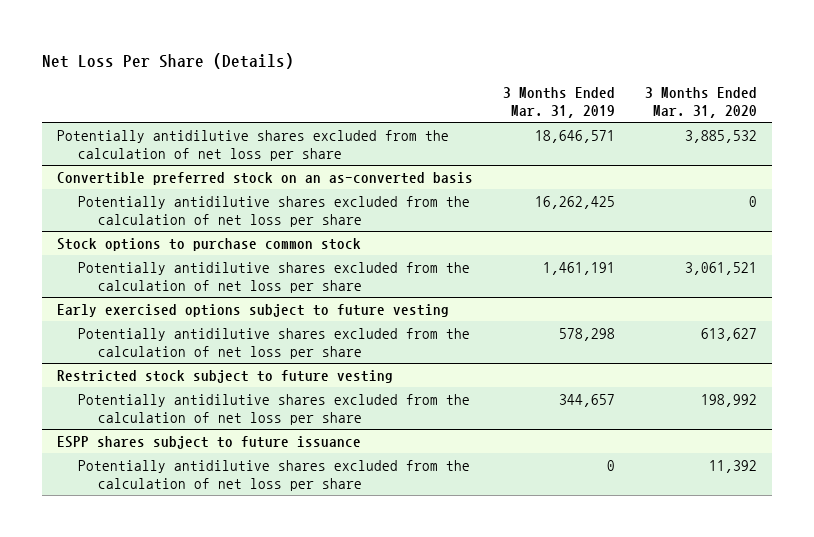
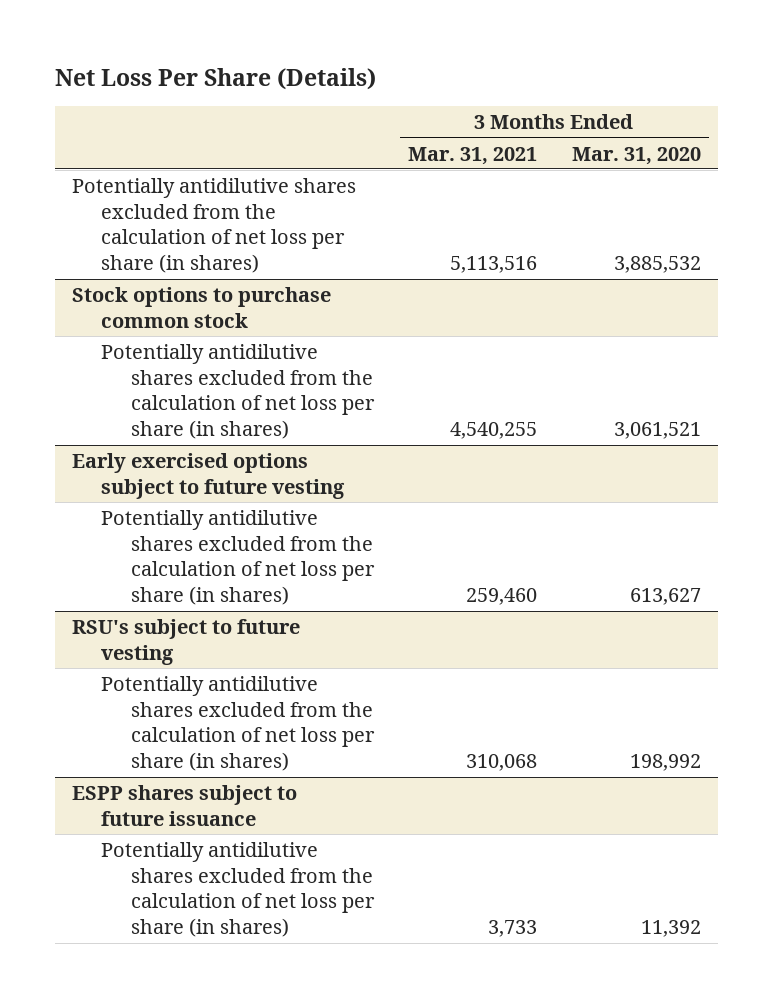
- | 3 Months Ended Mar. 31, 2019 | 3 Months Ended Mar. 31, 2020
+ | 3 Months Ended Mar. 31, 2021 | 3 Months Ended Mar. 31, 2020
- Potentially antidilutive shares excluded from the calculation of net loss per share | 18,646,571 | 3,885,532
- Convertible preferred stock on an as-converted basis
- Potentially antidilutive shares excluded from the calculation of net loss per share | 16,262,425 | 0
+ Potentially antidilutive shares excluded from the calculation of net loss per share (in shares) | 5,113,516 | 3,885,532
@ Stock options to purchase common stock
- Potentially antidilutive shares excluded from the calculation of net loss per share | 1,461,191 | 3,061,521
+ Potentially antidilutive shares excluded from the calculation of net loss per share (in shares) | 4,540,255 | 3,061,521
@ Early exercised options subject to future vesting
- Potentially antidilutive shares excluded from the calculation of net loss per share | 578,298 | 613,627
- Restricted stock subject to future vesting
- Potentially antidilutive shares excluded from the calculation of net loss per share | 344,657 | 198,992
@ Early exercised options subject to future vesting
+ Potentially antidilutive shares excluded from the calculation of net loss per share (in shares) | 259,460 | 613,627
+ RSU's subject to future vesting
+ Potentially antidilutive shares excluded from the calculation of net loss per share (in shares) | 310,068 | 198,992
@ ESPP shares subject to future issuance
- Potentially antidilutive shares excluded from the calculation of net loss per share | 0 | 11,392
+ Potentially antidilutive shares excluded from the calculation of net loss per share (in shares) | 3,733 | 11,392

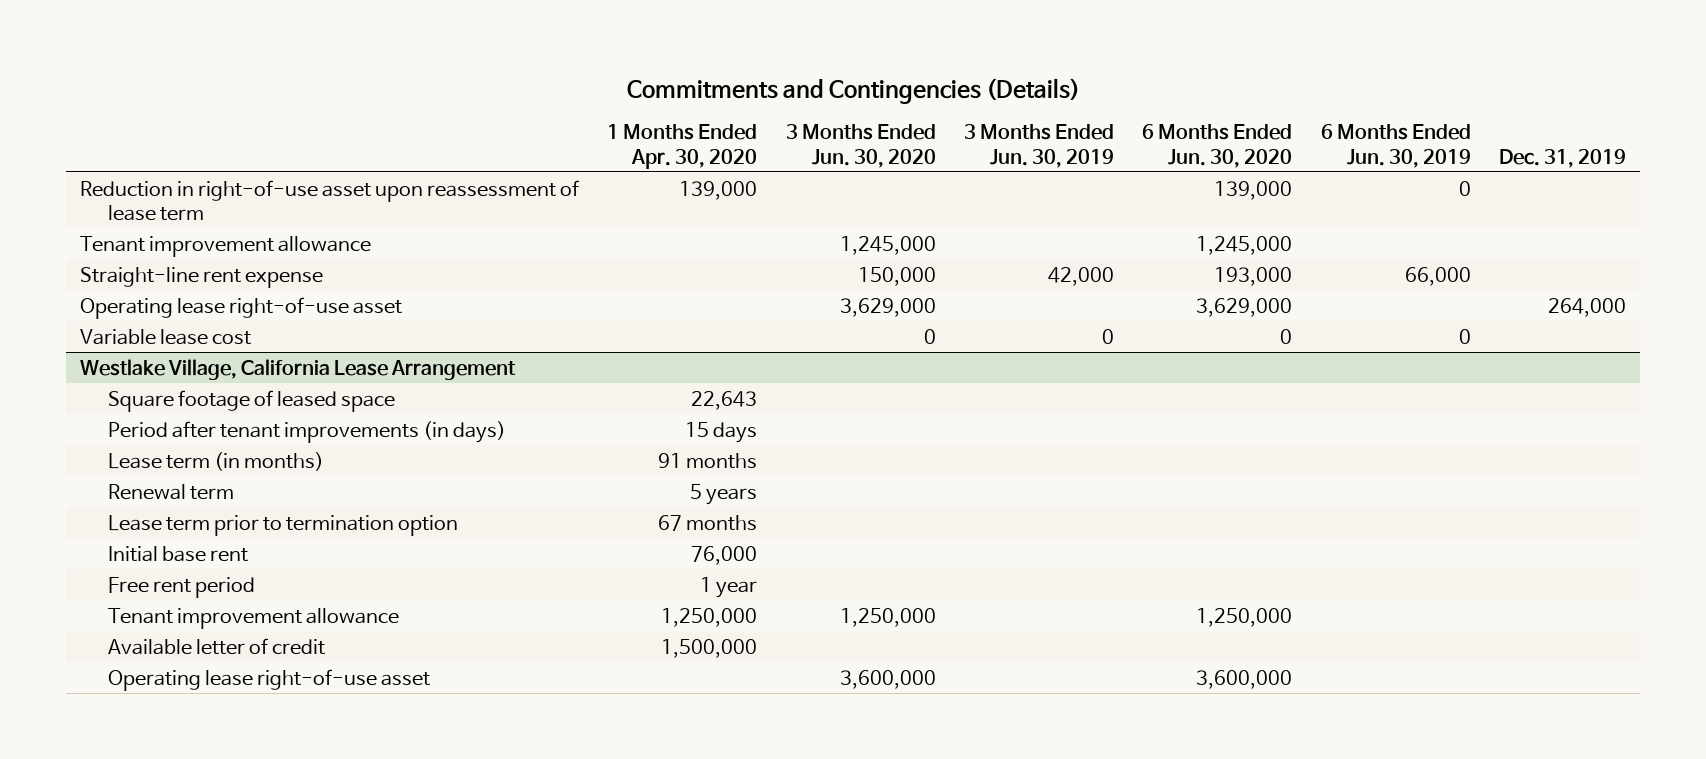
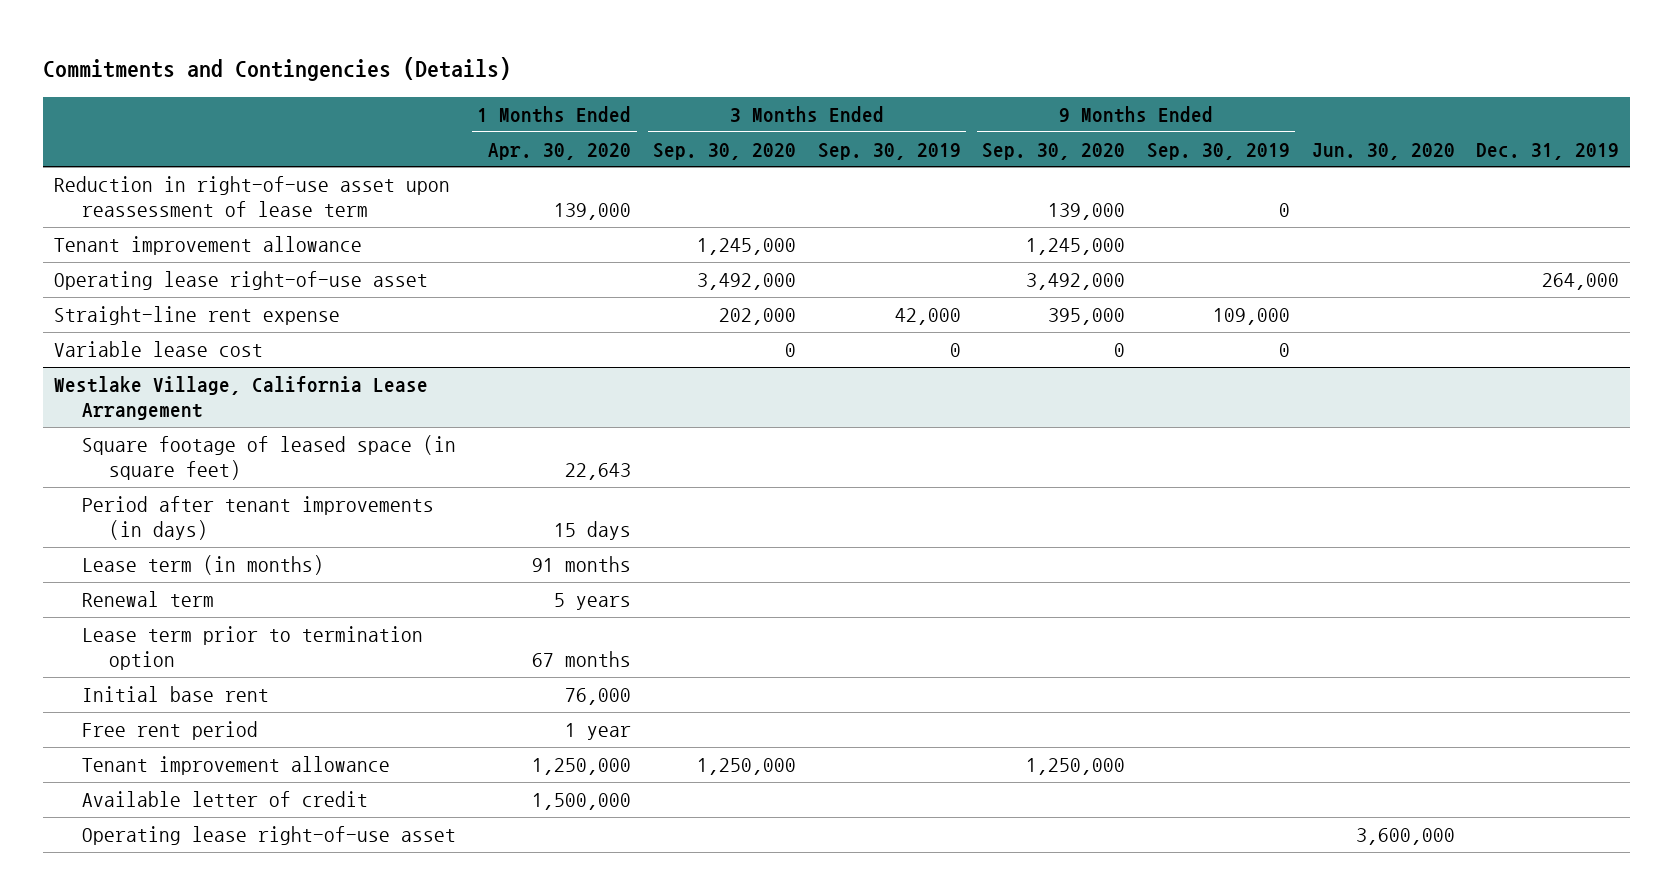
- | 1 Months Ended Apr. 30, 2020 | 3 Months Ended Jun. 30, 2020 | 3 Months Ended Jun. 30, 2019 | 6 Months Ended Jun. 30, 2020 | 6 Months Ended Jun. 30, 2019 | Dec. 31, 2019
+ | 1 Months Ended Apr. 30, 2020 | 3 Months Ended Sep. 30, 2020 | 3 Months Ended Sep. 30, 2019 | 9 Months Ended Sep. 30, 2020 | 9 Months Ended Sep. 30, 2019 | Jun. 30, 2020 | Dec. 31, 2019
moved down: Straight-line rent expense | | 202,000 | 42,000 | 395,000 | 109,000 | |
@ Westlake Village, California Lease Arrangement
- Square footage of leased space | 22,643 | | | | |
+ Square footage of leased space (in square feet) | 22,643 | | | | | |

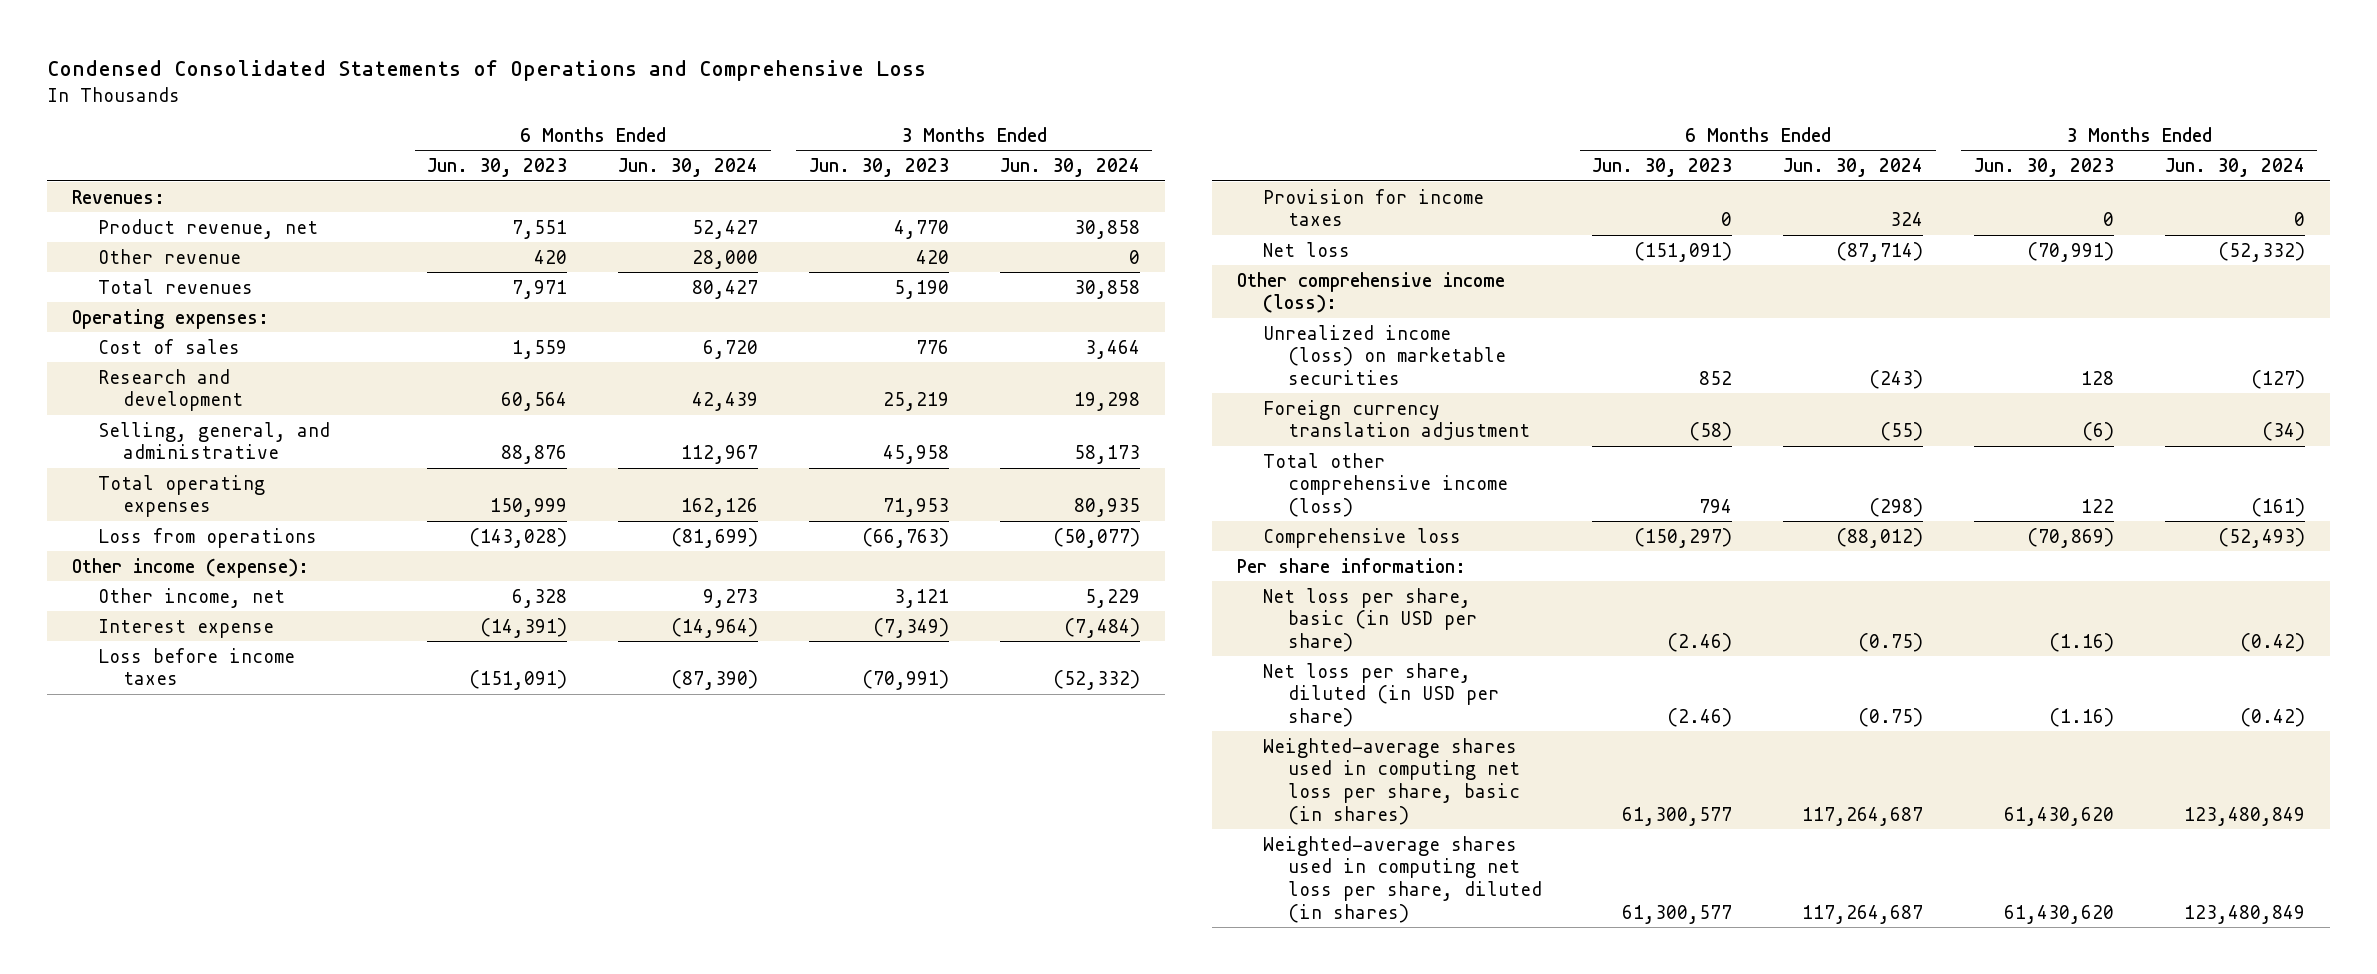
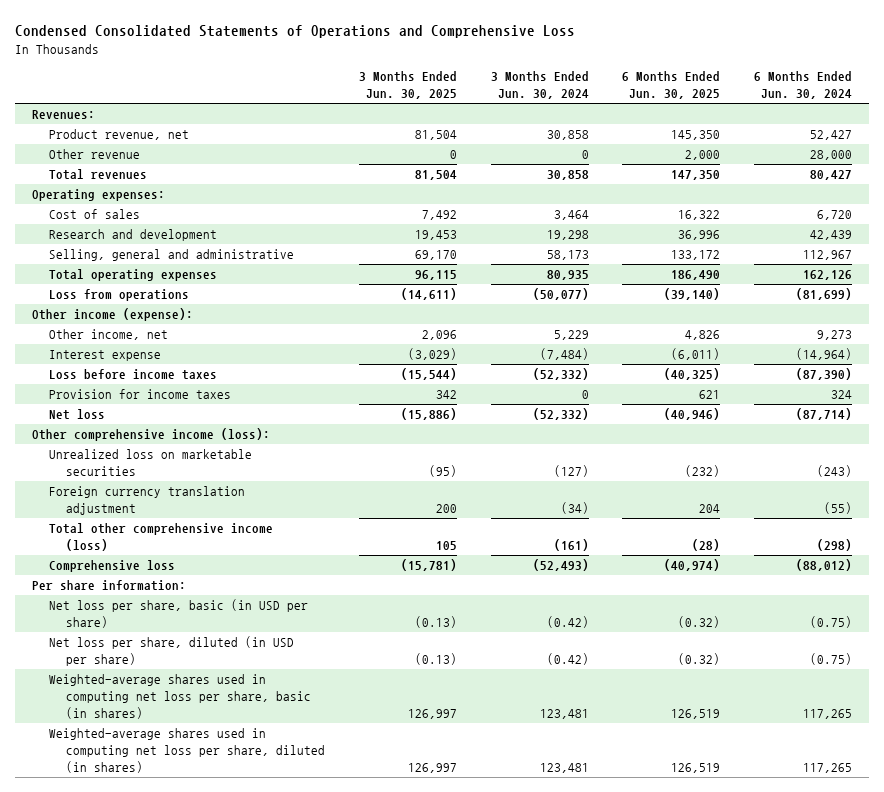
- | 6 Months Ended Jun. 30, 2023 | 6 Months Ended Jun. 30, 2024 | 3 Months Ended Jun. 30, 2023 | 3 Months Ended Jun. 30, 2024
+ | 3 Months Ended Jun. 30, 2025 | 3 Months Ended Jun. 30, 2024 | 6 Months Ended Jun. 30, 2025 | 6 Months Ended Jun. 30, 2024
- Selling, general, and administrative | 88,876 | 112,967 | 45,958 | 58,173
+ Selling, general and administrative | 69,170 | 58,173 | 133,172 | 112,967
- Unrealized income (loss) on marketable securities | 852 | (243) | 128 | (127)
+ Unrealized loss on marketable securities | (95) | (127) | (232) | (243)
- Weighted-average shares used in computing net loss per share, basic (in shares) | 61,300,577 | 117,264,687 | 61,430,620 | 123,480,849
- Weighted-average shares used in computing net loss per share, diluted (in shares) | 61,300,577 | 117,264,687 | 61,430,620 | 123,480,849
+ Weighted-average shares used in computing net loss per share, basic (in shares) | 126,997 | 123,481 | 126,519 | 117,265
+ Weighted-average shares used in computing net loss per share, diluted (in shares) | 126,997 | 123,481 | 126,519 | 117,265

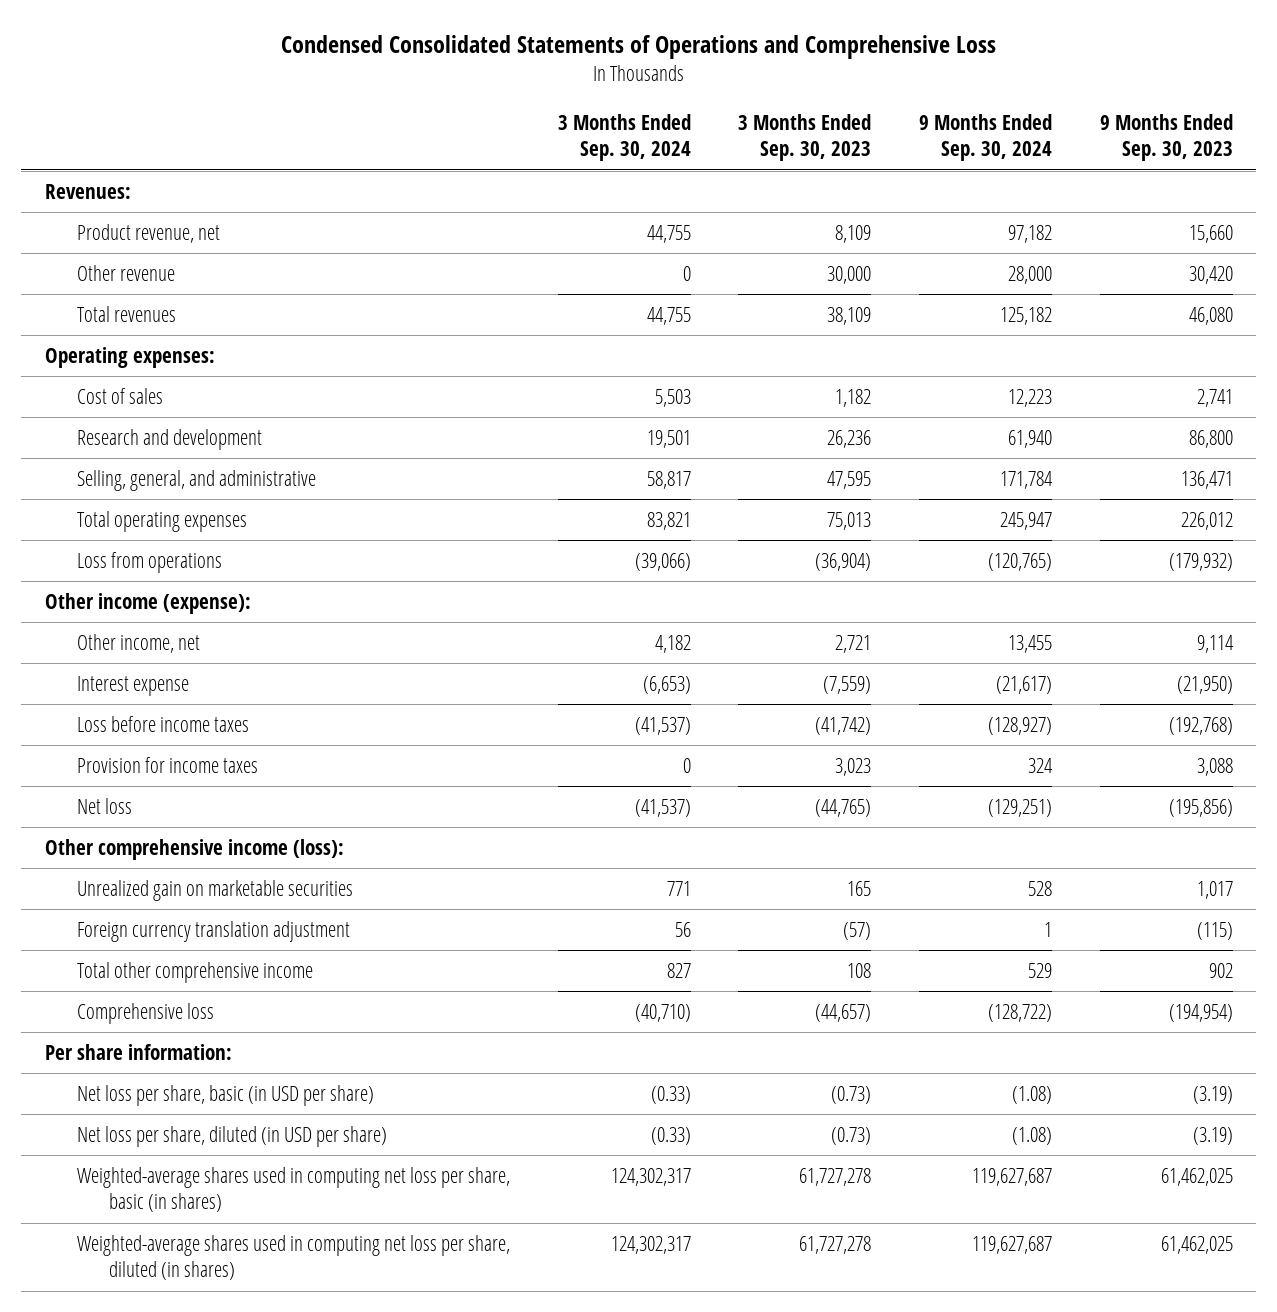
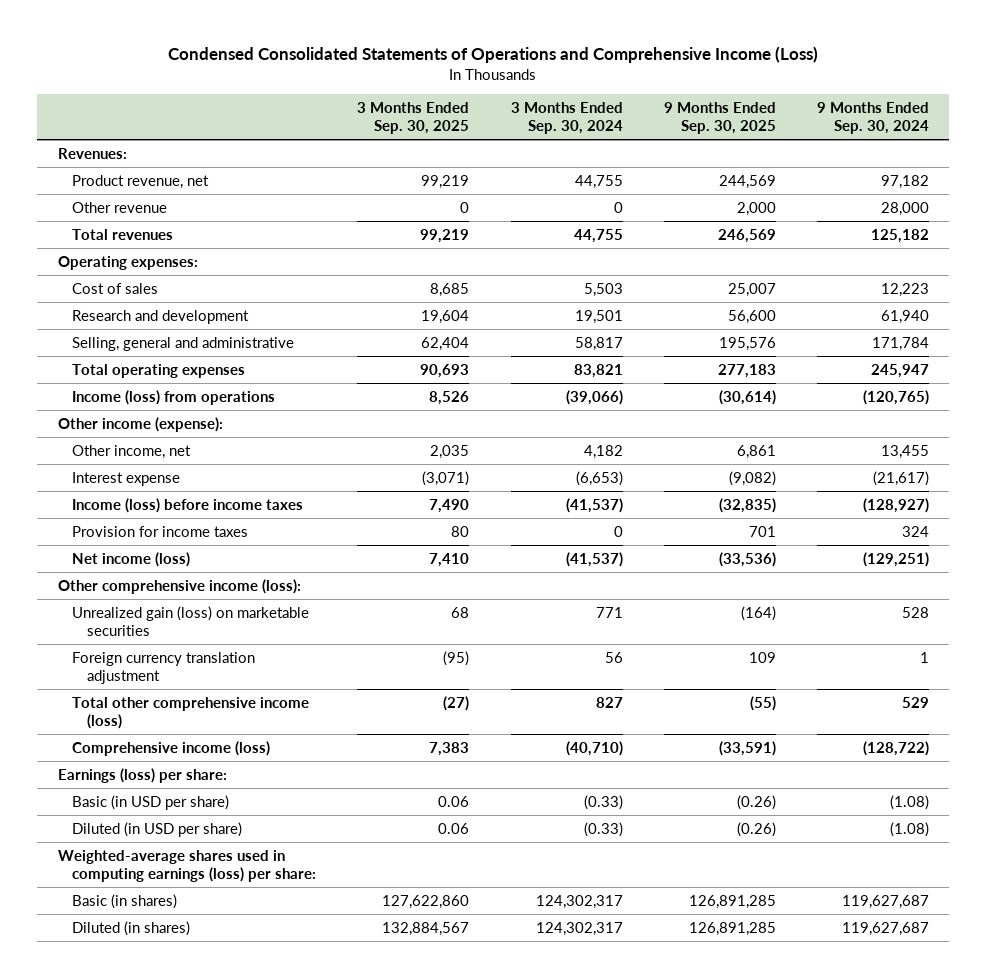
- Condensed Consolidated Statements of Operations and Comprehensive Loss
+ Condensed Consolidated Statements of Operations and Comprehensive Income (Loss)
- | 3 Months Ended Sep. 30, 2024 | 3 Months Ended Sep. 30, 2023 | 9 Months Ended Sep. 30, 2024 | 9 Months Ended Sep. 30, 2023
+ | 3 Months Ended Sep. 30, 2025 | 3 Months Ended Sep. 30, 2024 | 9 Months Ended Sep. 30, 2025 | 9 Months Ended Sep. 30, 2024
- Selling, general, and administrative | 58,817 | 47,595 | 171,784 | 136,471
+ Selling, general and administrative | 62,404 | 58,817 | 195,576 | 171,784
- Loss from operations | (39,066) | (36,904) | (120,765) | (179,932)
+ Income (loss) from operations | 8,526 | (39,066) | (30,614) | (120,765)
- Loss before income taxes | (41,537) | (41,742) | (128,927) | (192,768)
+ Income (loss) before income taxes | 7,490 | (41,537) | (32,835) | (128,927)
- Net loss | (41,537) | (44,765) | (129,251) | (195,856)
+ Net income (loss) | 7,410 | (41,537) | (33,536) | (129,251)
- Unrealized gain on marketable securities | 771 | 165 | 528 | 1,017
+ Unrealized gain (loss) on marketable securities | 68 | 771 | (164) | 528
- Total other comprehensive income | 827 | 108 | 529 | 902
- Comprehensive loss | (40,710) | (44,657) | (128,722) | (194,954)
- Per share information:
- Net loss per share, basic (in USD per share) | (0.33) | (0.73) | (1.08) | (3.19)
- Net loss per share, diluted (in USD per share) | (0.33) | (0.73) | (1.08) | (3.19)
- Weighted-average shares used in computing net loss per share, basic (in shares) | 124,302,317 | 61,727,278 | 119,627,687 | 61,462,025
- Weighted-average shares used in computing net loss per share, diluted (in shares) | 124,302,317 | 61,727,278 | 119,627,687 | 61,462,025
+ Total other comprehensive income (loss) | (27) | 827 | (55) | 529
+ Comprehensive income (loss) | 7,383 | (40,710) | (33,591) | (128,722)
+ Earnings (loss) per share:
+ Basic (in USD per share) | 0.06 | (0.33) | (0.26) | (1.08)
+ Diluted (in USD per share) | 0.06 | (0.33) | (0.26) | (1.08)
+ Weighted-average shares used in computing earnings (loss) per share:
+ Basic (in shares) | 127,622,860 | 124,302,317 | 126,891,285 | 119,627,687
+ Diluted (in shares) | 132,884,567 | 124,302,317 | 126,891,285 | 119,627,687

